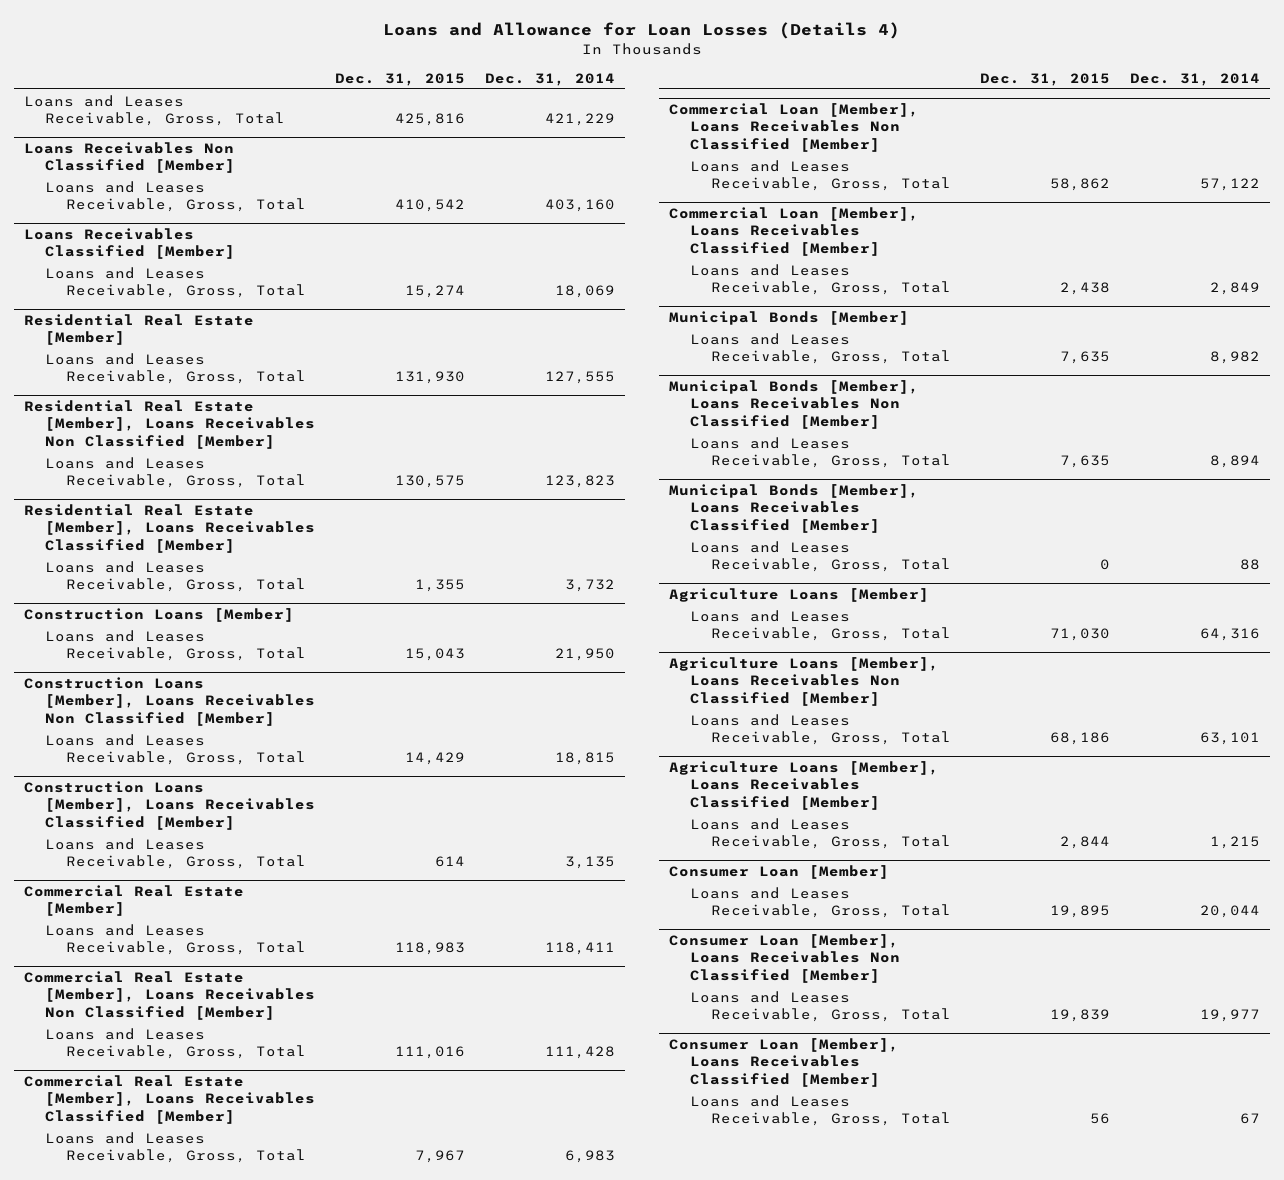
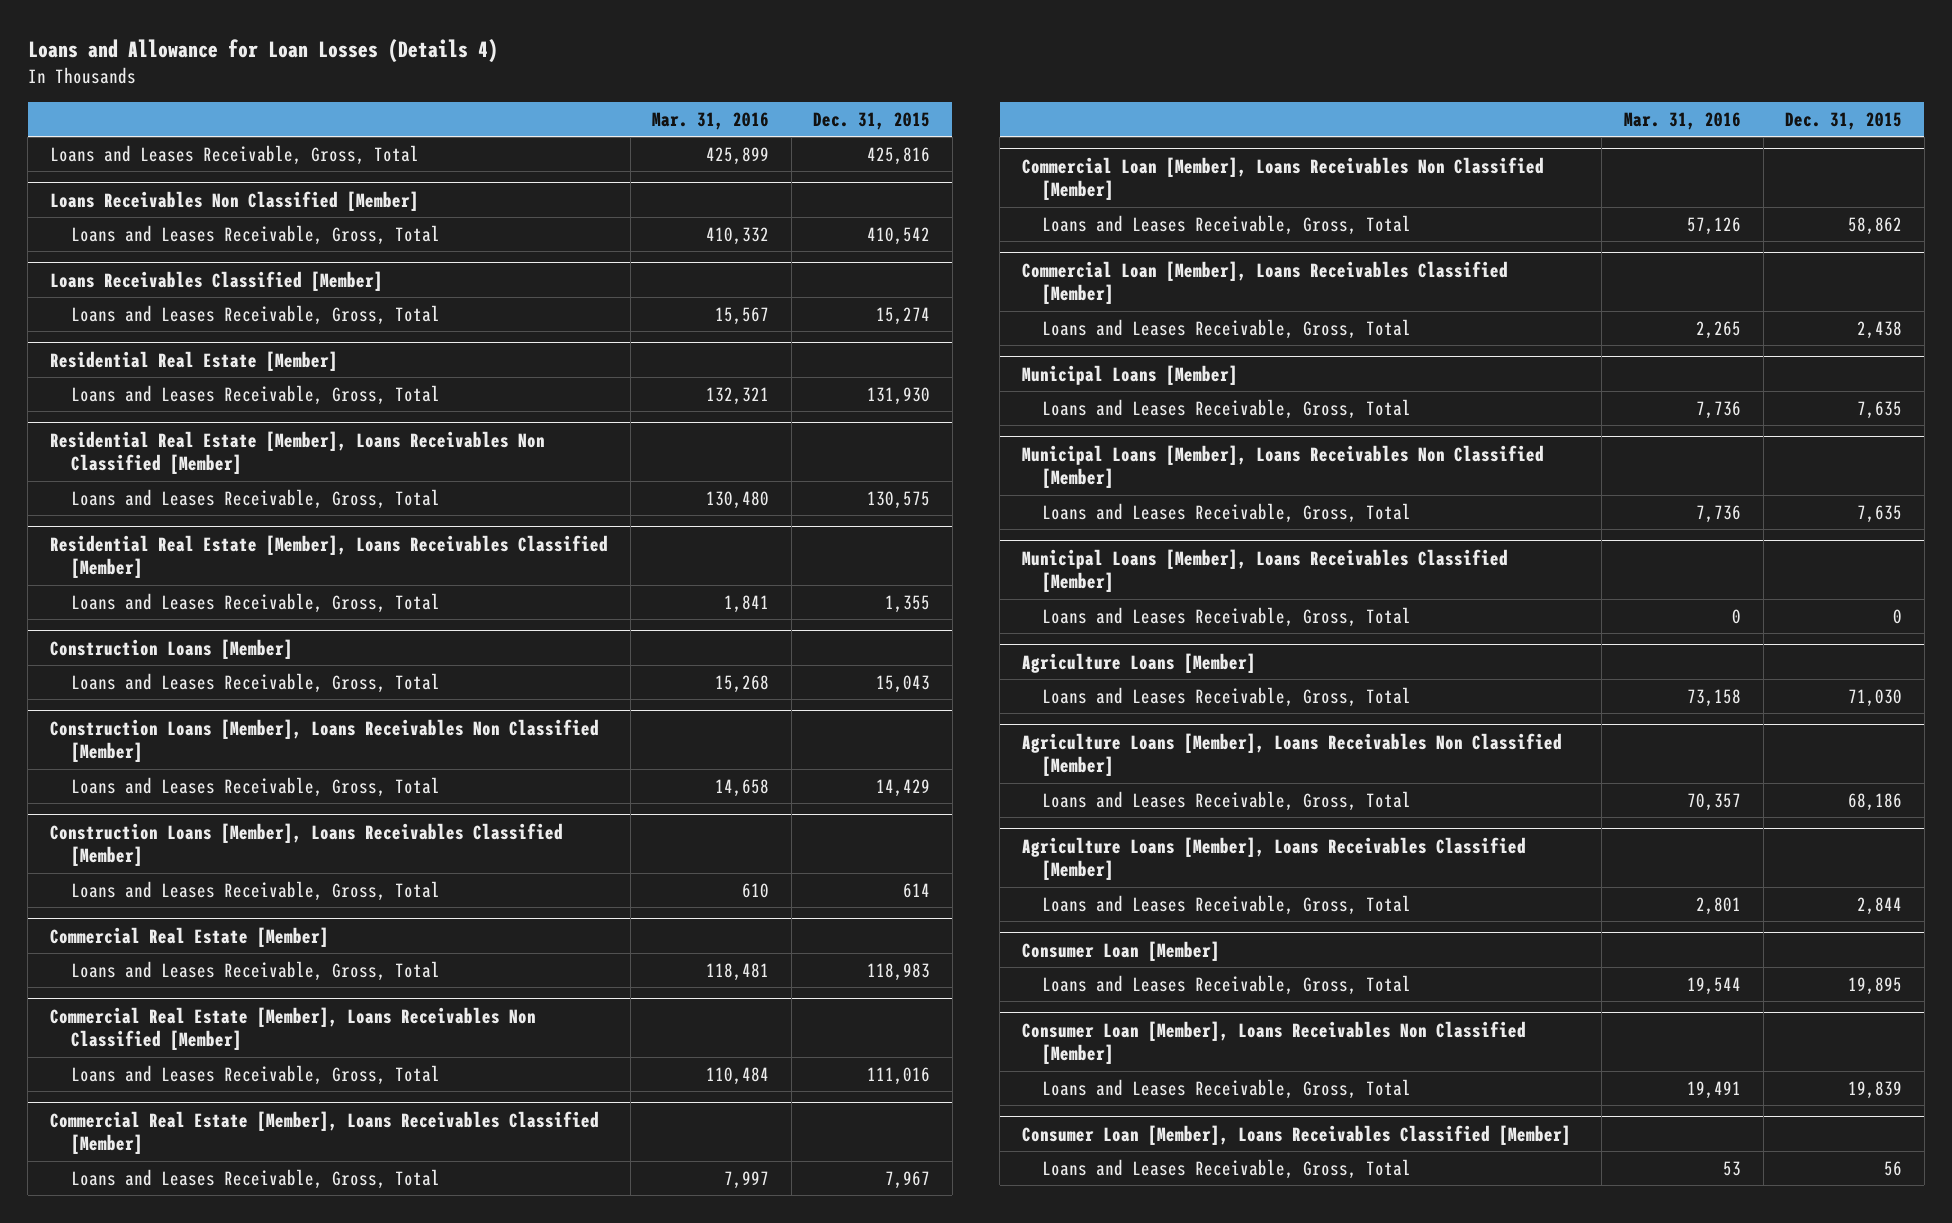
- | Dec. 31, 2015 | Dec. 31, 2014
+ | Mar. 31, 2016 | Dec. 31, 2015
- Municipal Bonds [Member]
+ Municipal Loans [Member]
- Municipal Bonds [Member], Loans Receivables Non Classified [Member]
+ Municipal Loans [Member], Loans Receivables Non Classified [Member]
- Municipal Bonds [Member], Loans Receivables Classified [Member]
+ Municipal Loans [Member], Loans Receivables Classified [Member]

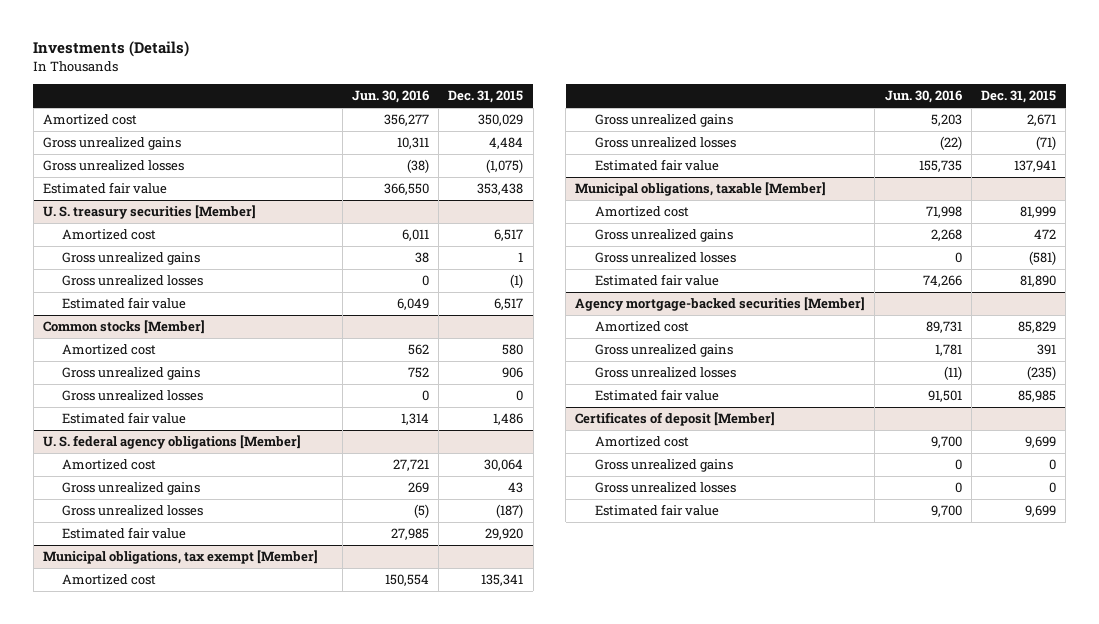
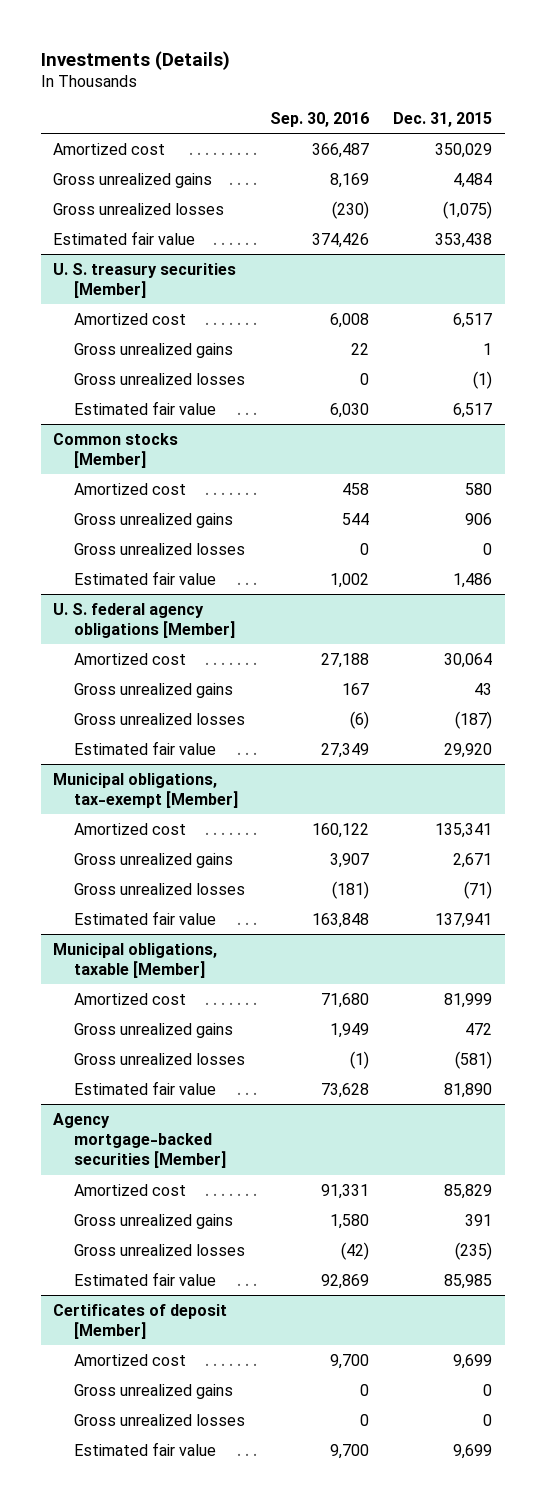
- | Jun. 30, 2016 | Dec. 31, 2015
+ | Sep. 30, 2016 | Dec. 31, 2015
- Municipal obligations, tax exempt [Member]
+ Municipal obligations, tax-exempt [Member]

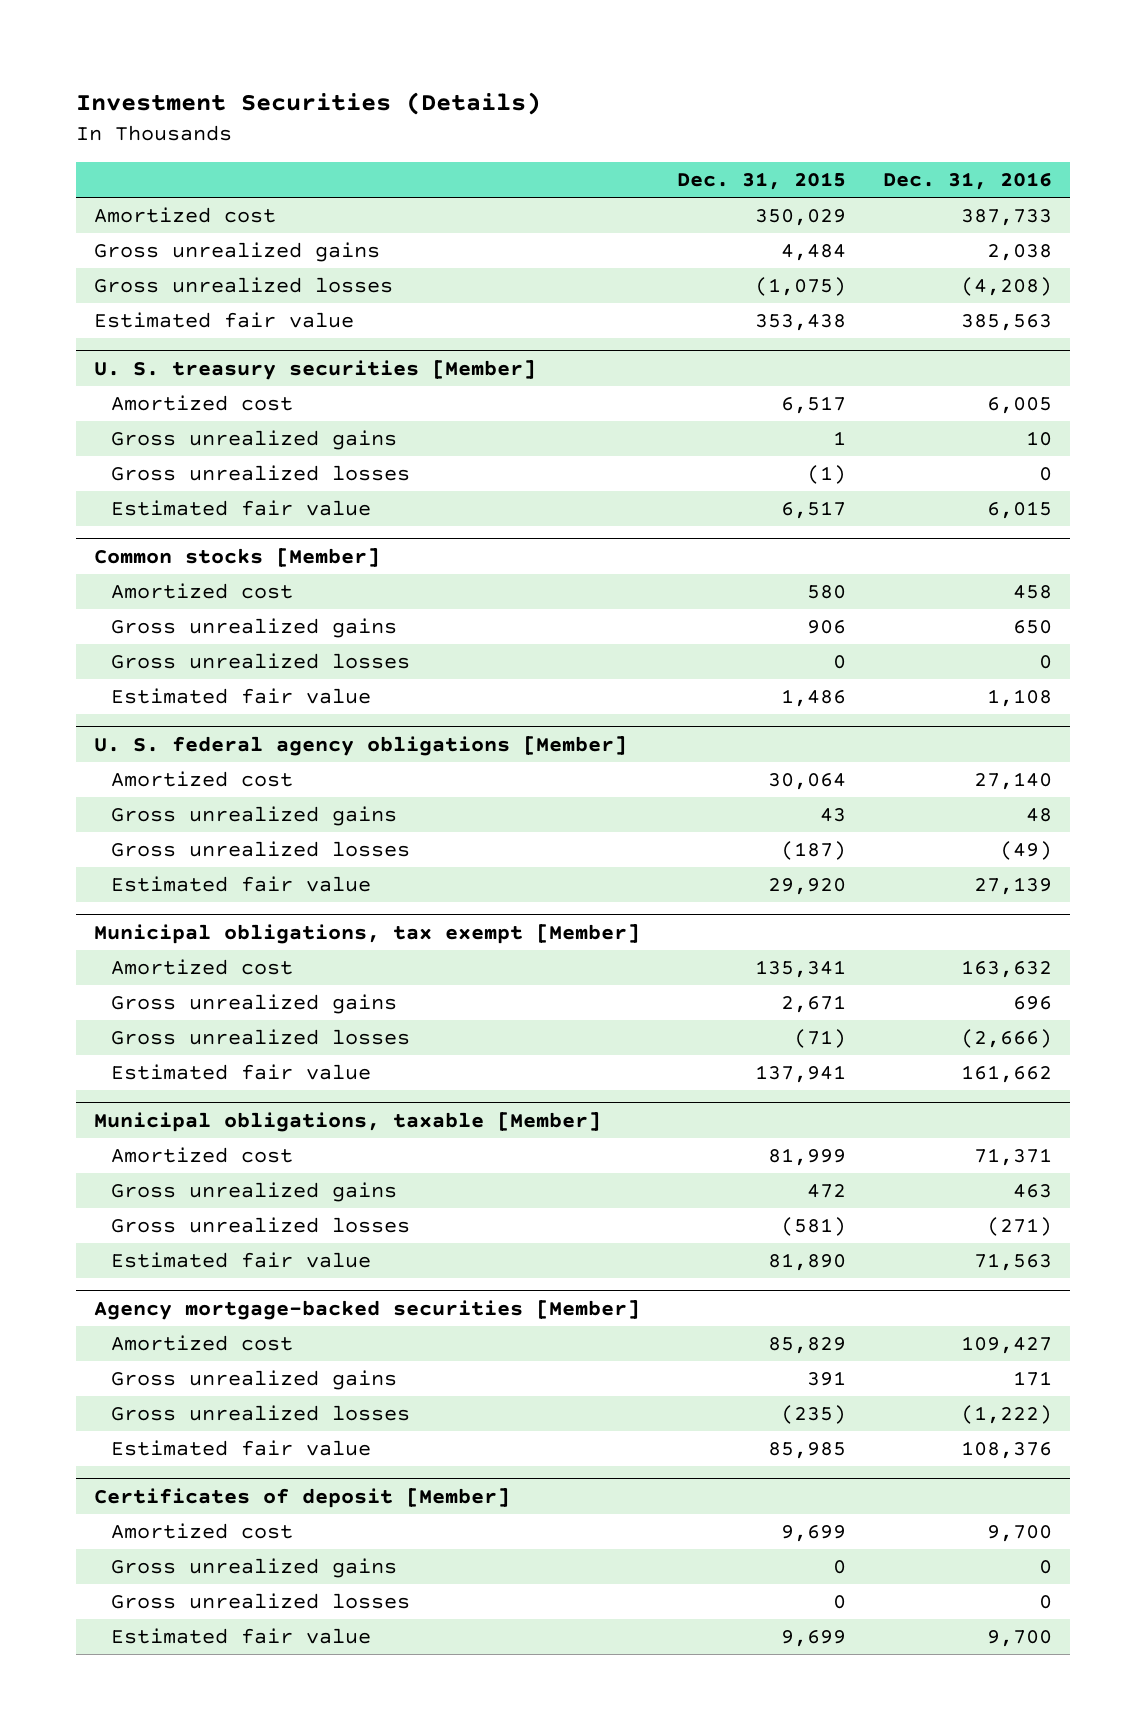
- Investments (Details)
+ Investment Securities (Details)
- | Sep. 30, 2016 | Dec. 31, 2015
+ | Dec. 31, 2015 | Dec. 31, 2016
- Municipal obligations, tax-exempt [Member]
+ Municipal obligations, tax exempt [Member]

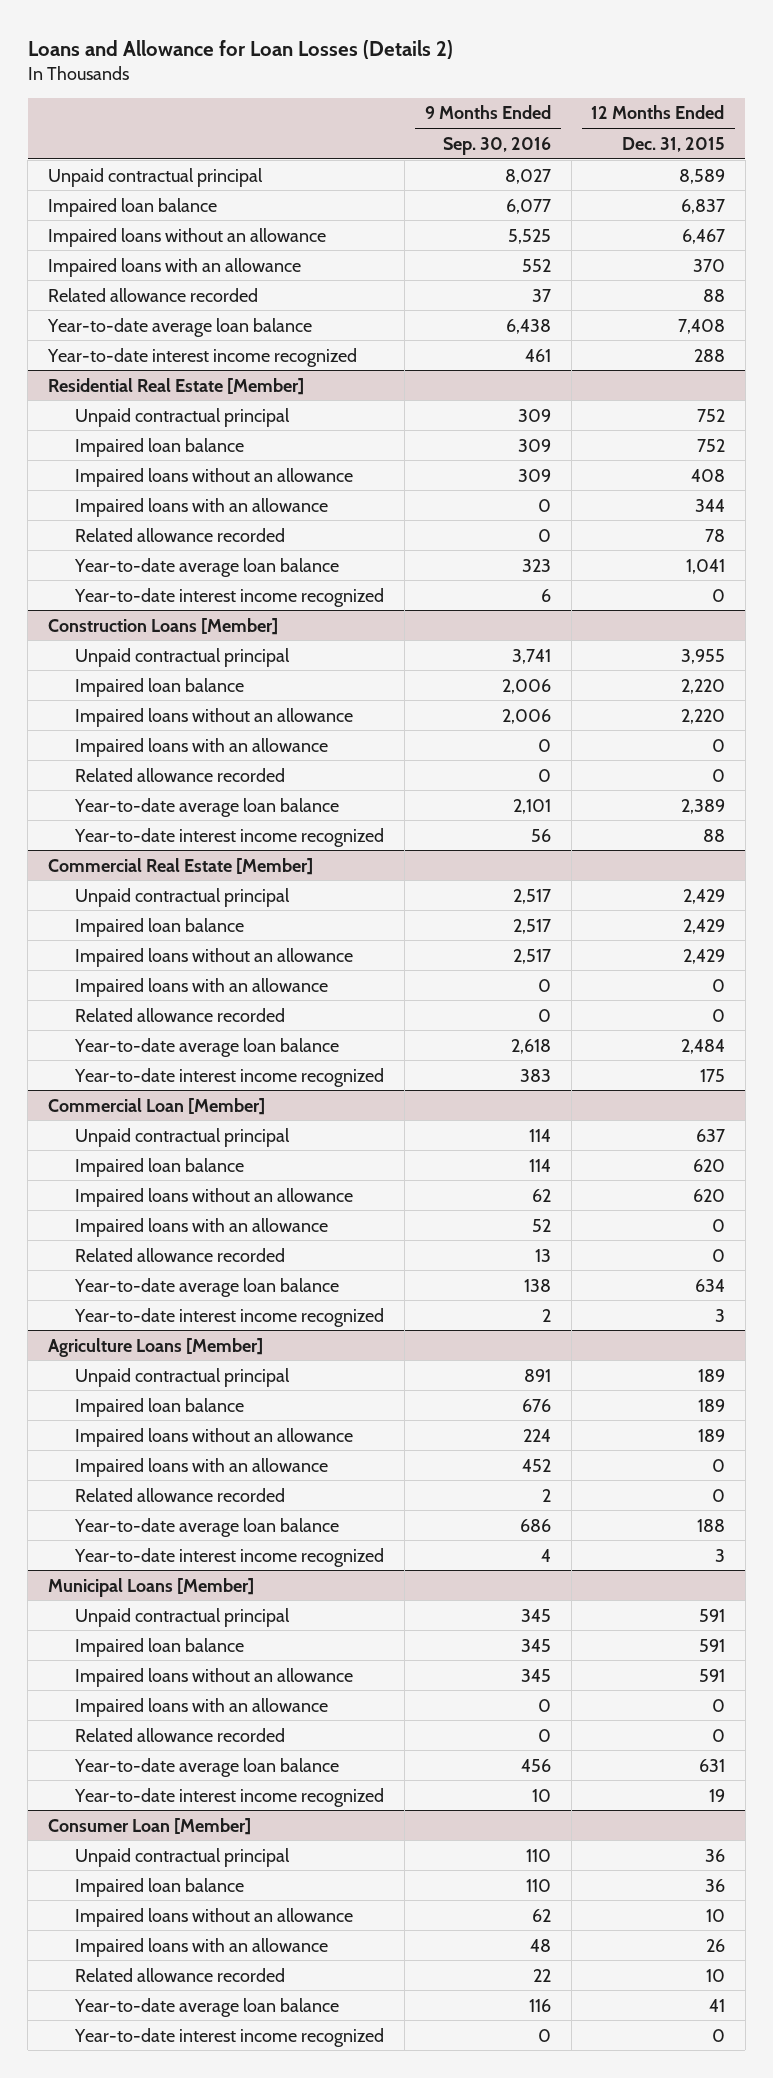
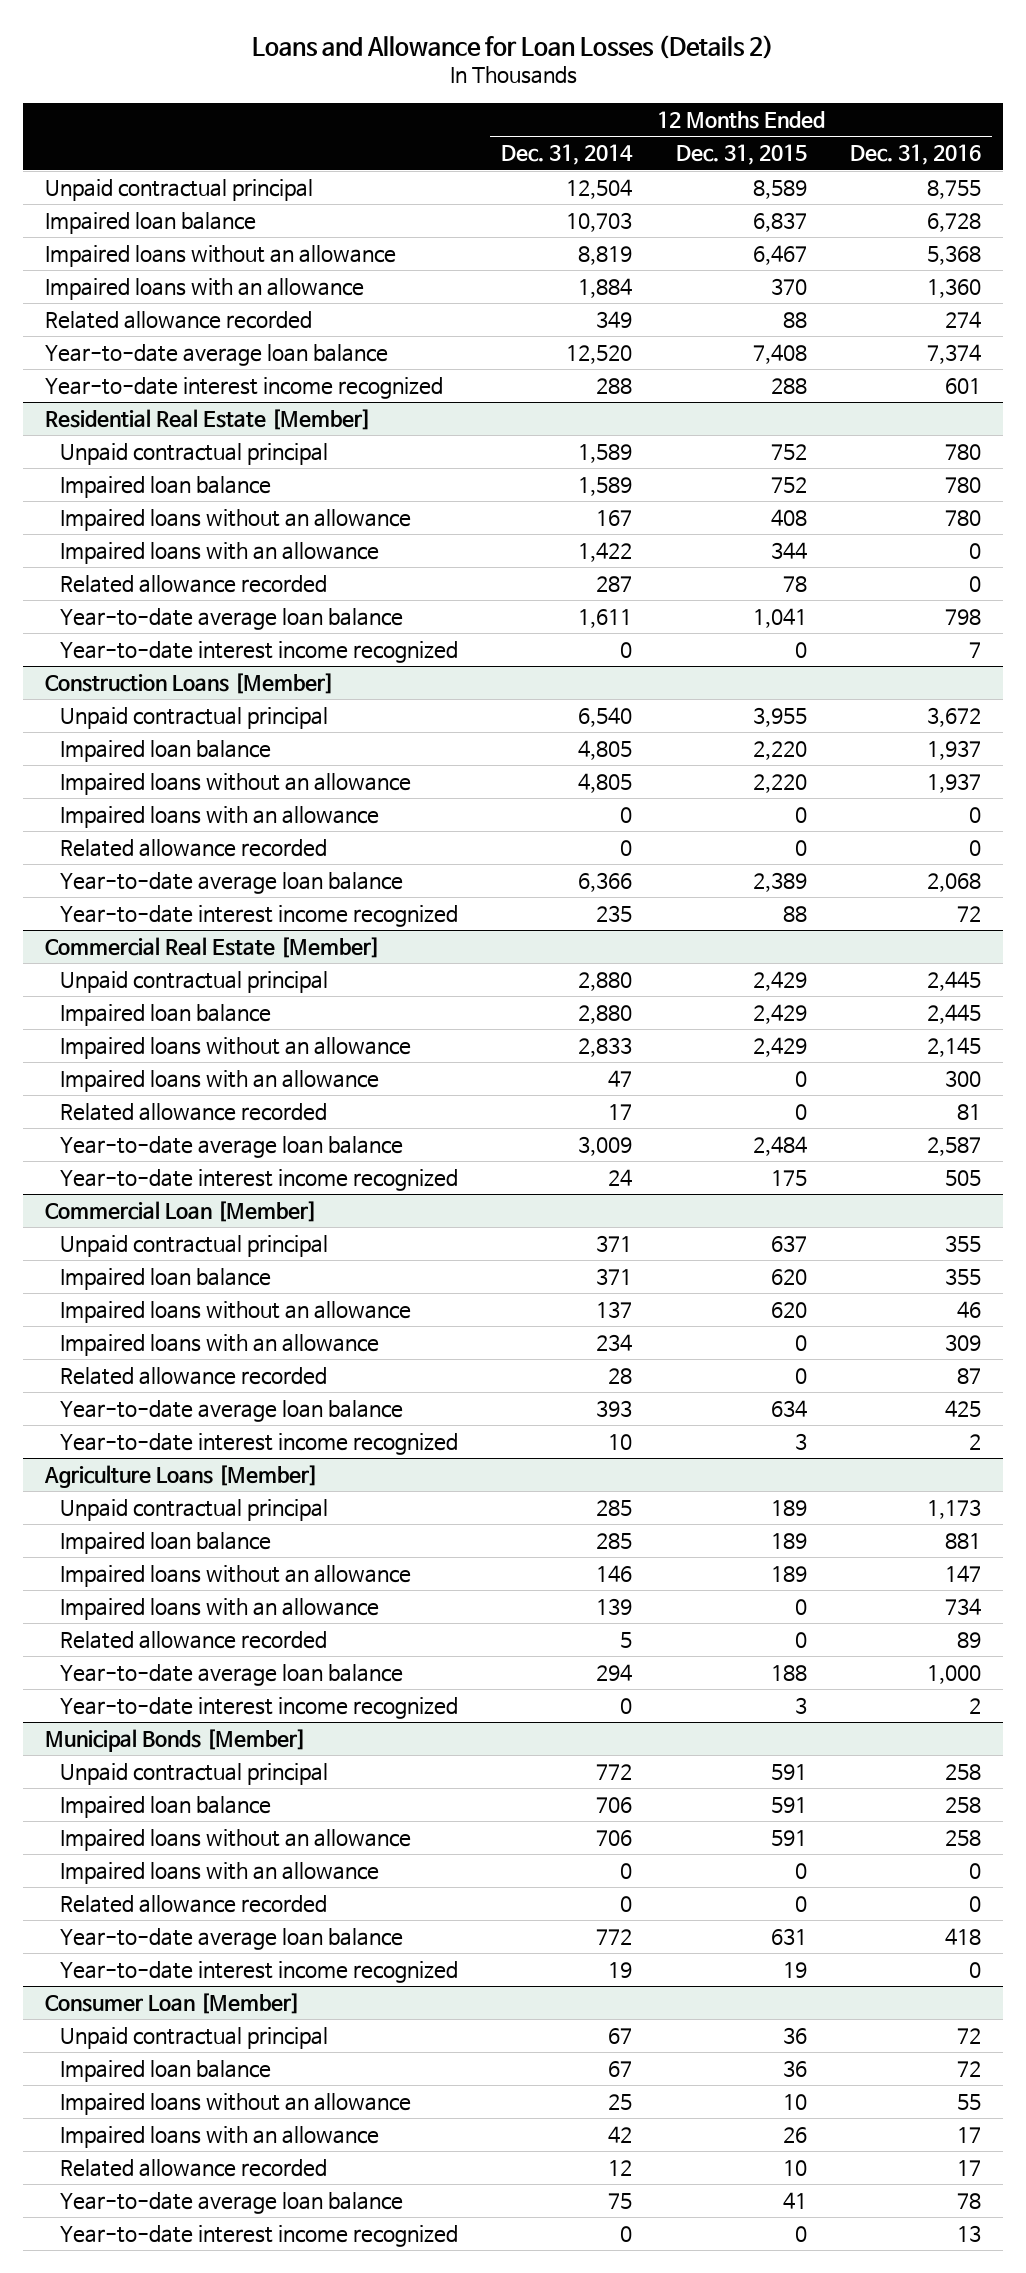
- | 9 Months Ended Sep. 30, 2016 | 12 Months Ended Dec. 31, 2015
+ | 12 Months Ended Dec. 31, 2014 | 12 Months Ended Dec. 31, 2015 | 12 Months Ended Dec. 31, 2016
- Municipal Loans [Member]
+ Municipal Bonds [Member]

